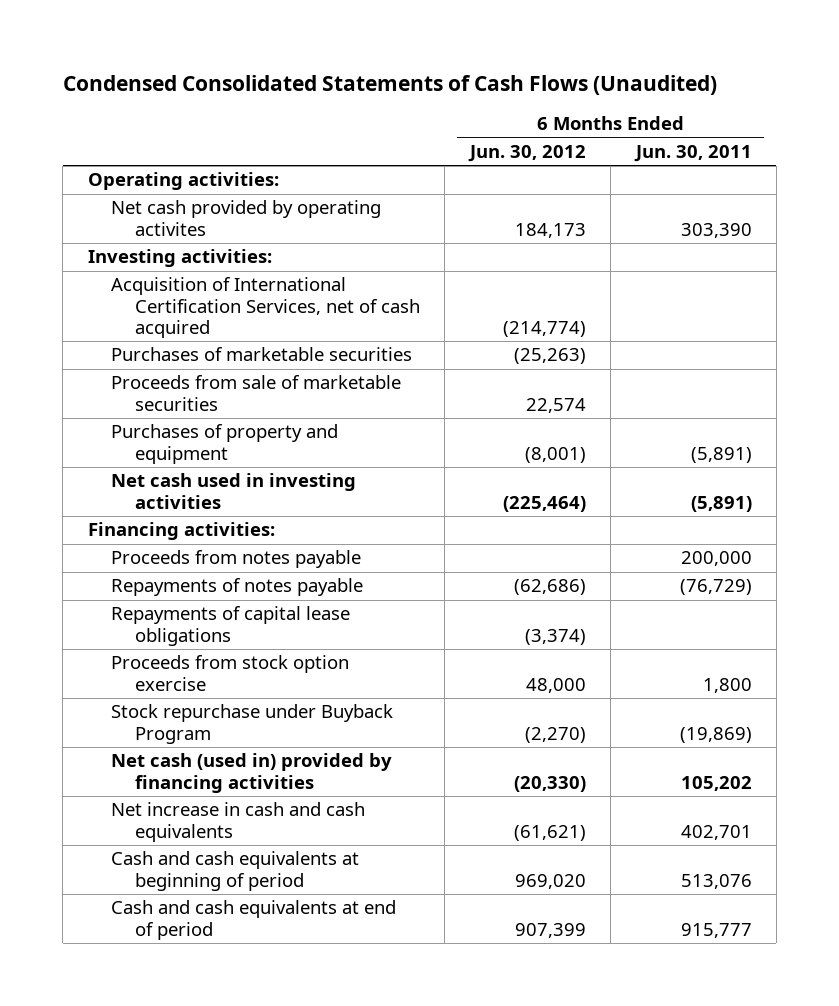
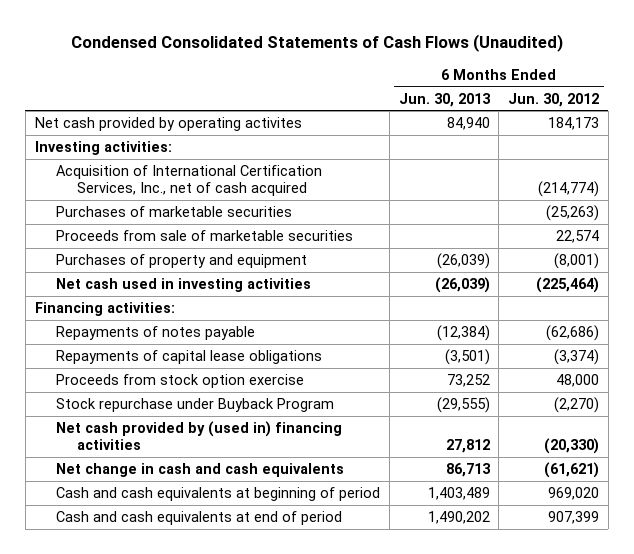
- | 6 Months Ended Jun. 30, 2012 | 6 Months Ended Jun. 30, 2011
+ | 6 Months Ended Jun. 30, 2013 | 6 Months Ended Jun. 30, 2012
- Operating activities:
- Acquisition of International Certification Services, net of cash acquired | (214,774) |
+ Acquisition of International Certification Services, Inc., net of cash acquired | | (214,774)
- Proceeds from notes payable | | 200,000
- Net cash (used in) provided by financing activities | (20,330) | 105,202
- Net increase in cash and cash equivalents | (61,621) | 402,701
+ Net cash provided by (used in) financing activities | 27,812 | (20,330)
+ Net change in cash and cash equivalents | 86,713 | (61,621)

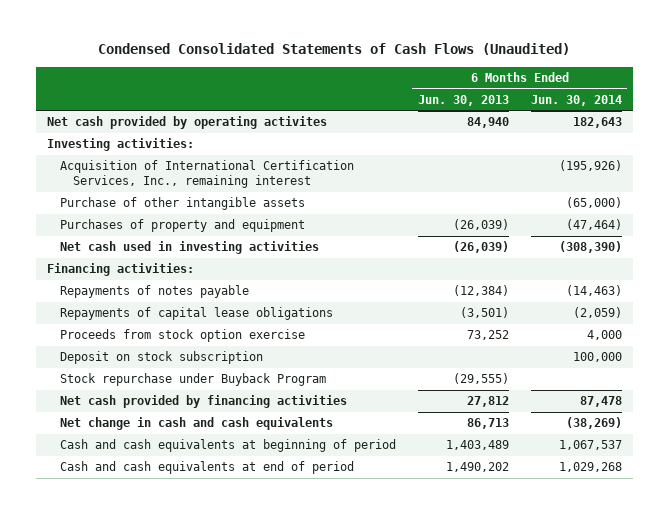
- | 6 Months Ended Jun. 30, 2013 | 6 Months Ended Jun. 30, 2012
+ | 6 Months Ended Jun. 30, 2013 | 6 Months Ended Jun. 30, 2014
- Acquisition of International Certification Services, Inc., net of cash acquired | | (214,774)
- Purchases of marketable securities | | (25,263)
- Proceeds from sale of marketable securities | | 22,574
+ Acquisition of International Certification Services, Inc., remaining interest | | (195,926)
+ Purchase of other intangible assets | | (65,000)
+ Deposit on stock subscription | | 100,000
- Net cash provided by (used in) financing activities | 27,812 | (20,330)
+ Net cash provided by financing activities | 27,812 | 87,478

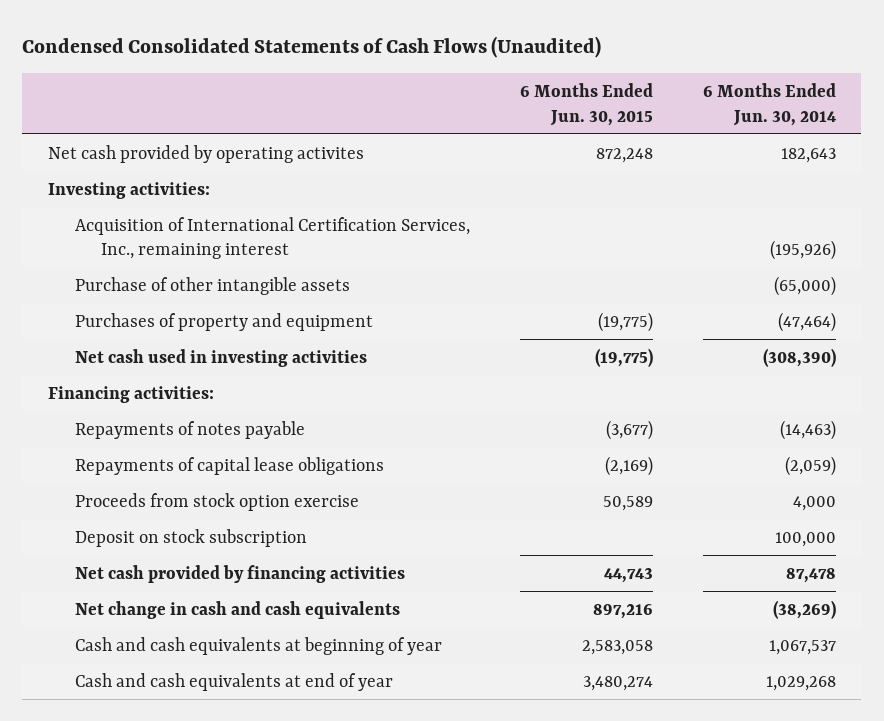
- | 6 Months Ended Jun. 30, 2013 | 6 Months Ended Jun. 30, 2014
+ | 6 Months Ended Jun. 30, 2015 | 6 Months Ended Jun. 30, 2014
- Stock repurchase under Buyback Program | (29,555) |
- Cash and cash equivalents at beginning of period | 1,403,489 | 1,067,537
- Cash and cash equivalents at end of period | 1,490,202 | 1,029,268
+ Cash and cash equivalents at beginning of year | 2,583,058 | 1,067,537
+ Cash and cash equivalents at end of year | 3,480,274 | 1,029,268

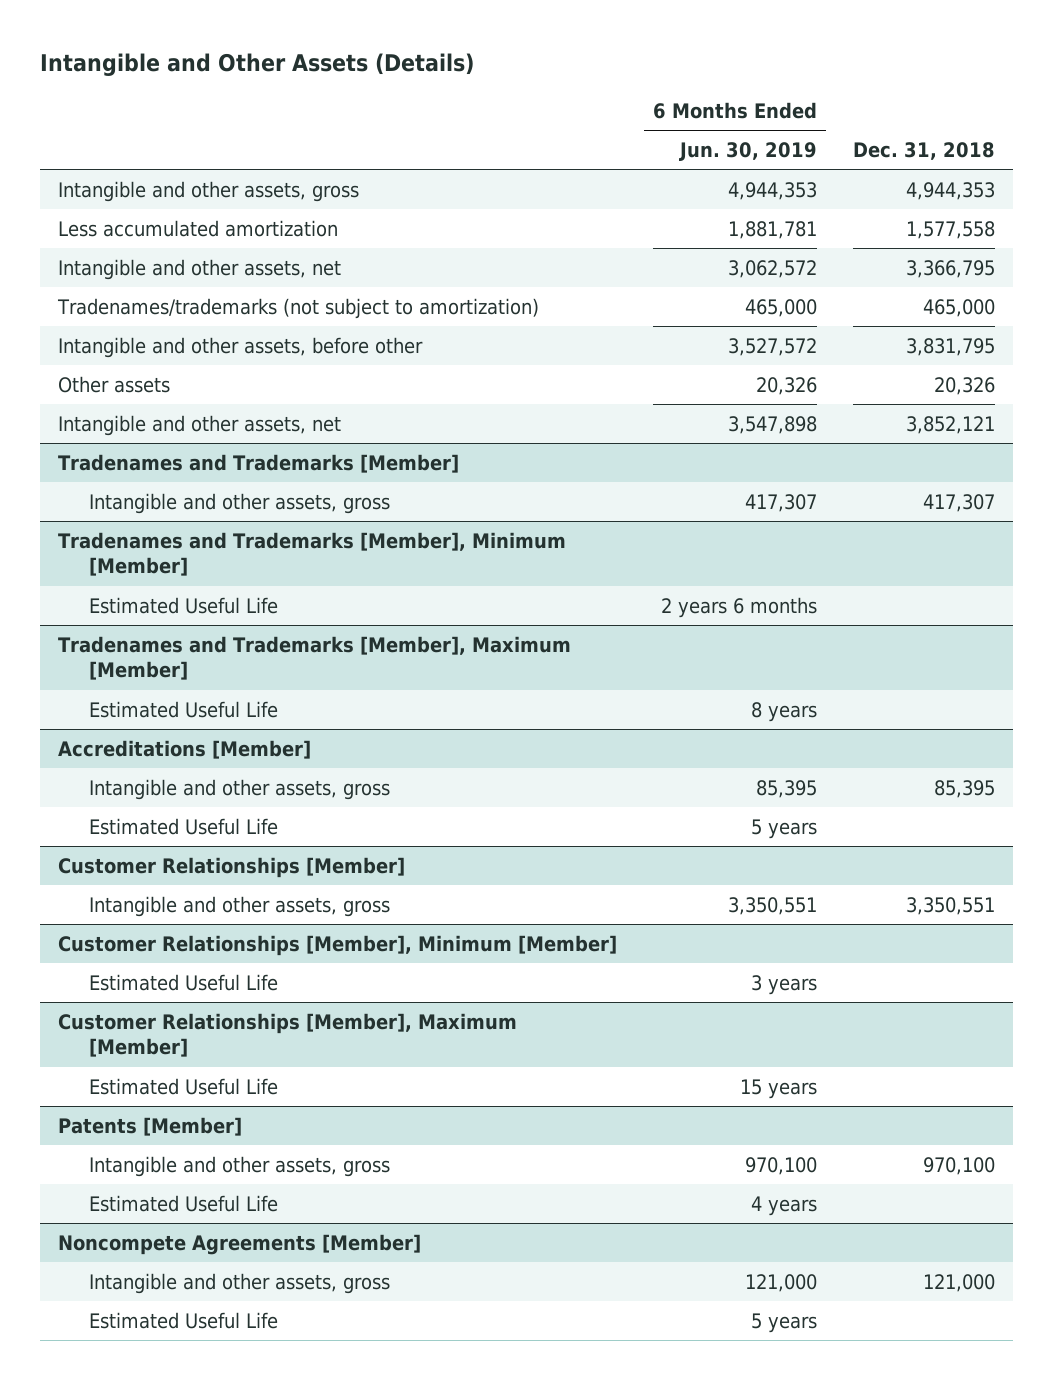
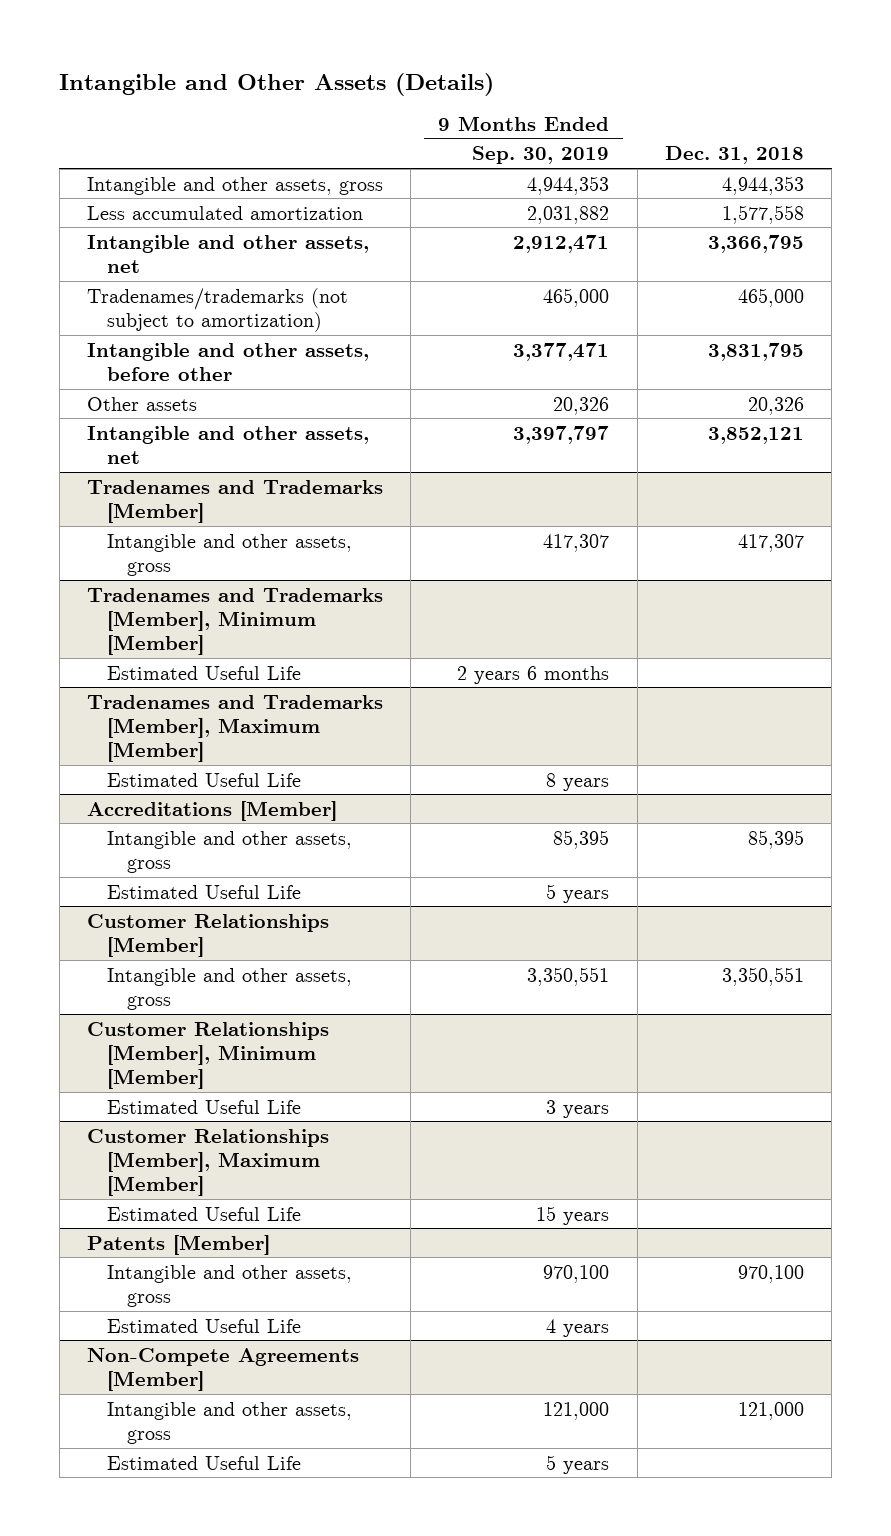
- | 6 Months Ended Jun. 30, 2019 | Dec. 31, 2018
+ | 9 Months Ended Sep. 30, 2019 | Dec. 31, 2018
- Noncompete Agreements [Member]
+ Non-Compete Agreements [Member]

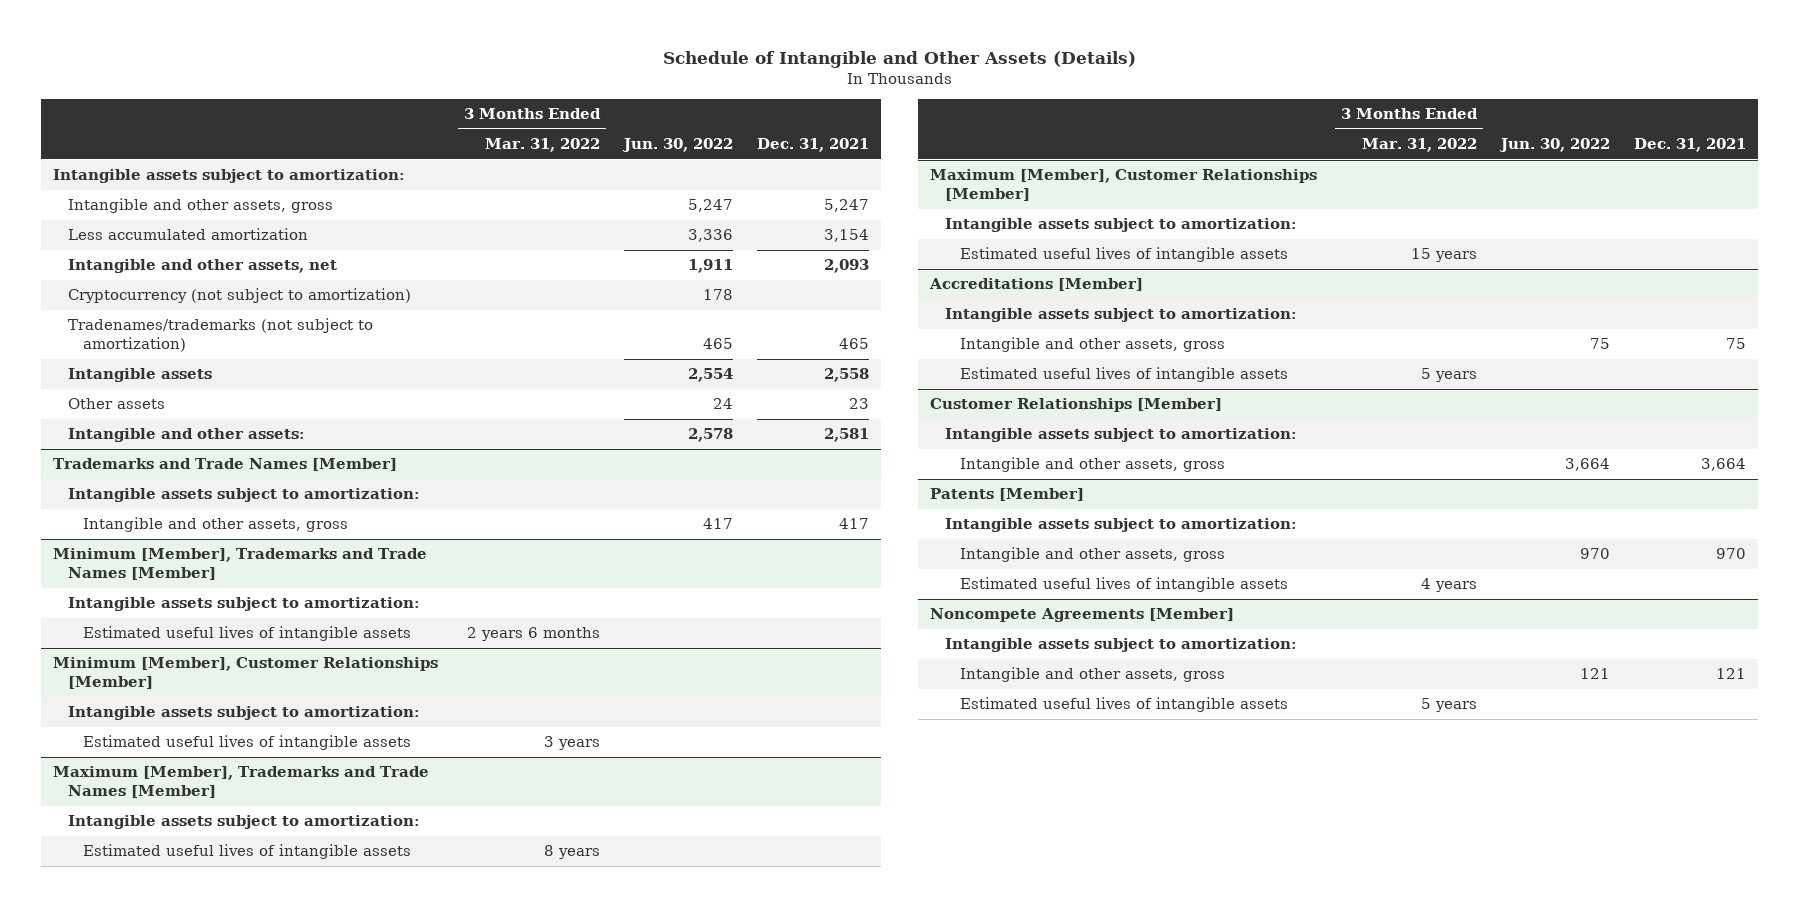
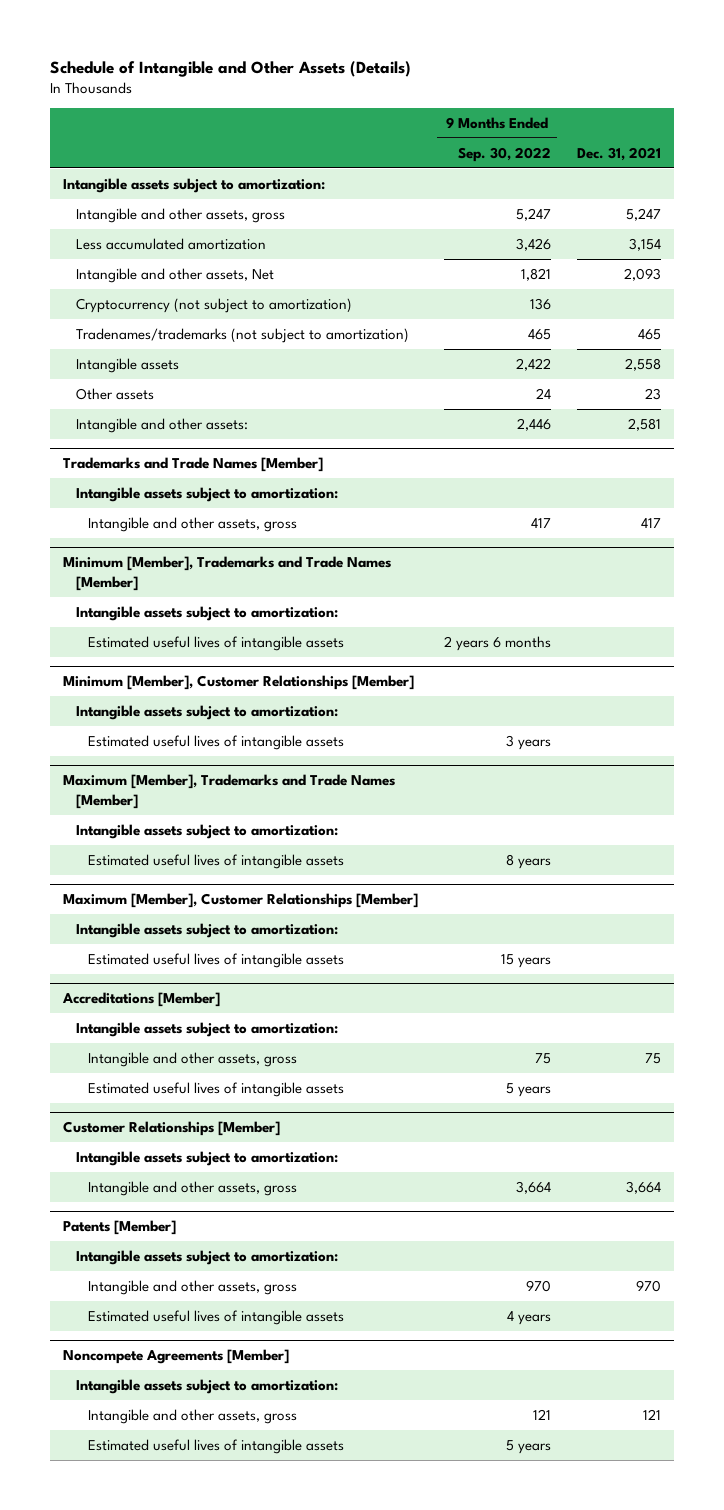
- | 3 Months Ended Mar. 31, 2022 | Jun. 30, 2022 | Dec. 31, 2021
+ | 9 Months Ended Sep. 30, 2022 | Dec. 31, 2021
- Intangible and other assets, net | | 1,911 | 2,093
+ Intangible and other assets, Net | 1,821 | 2,093

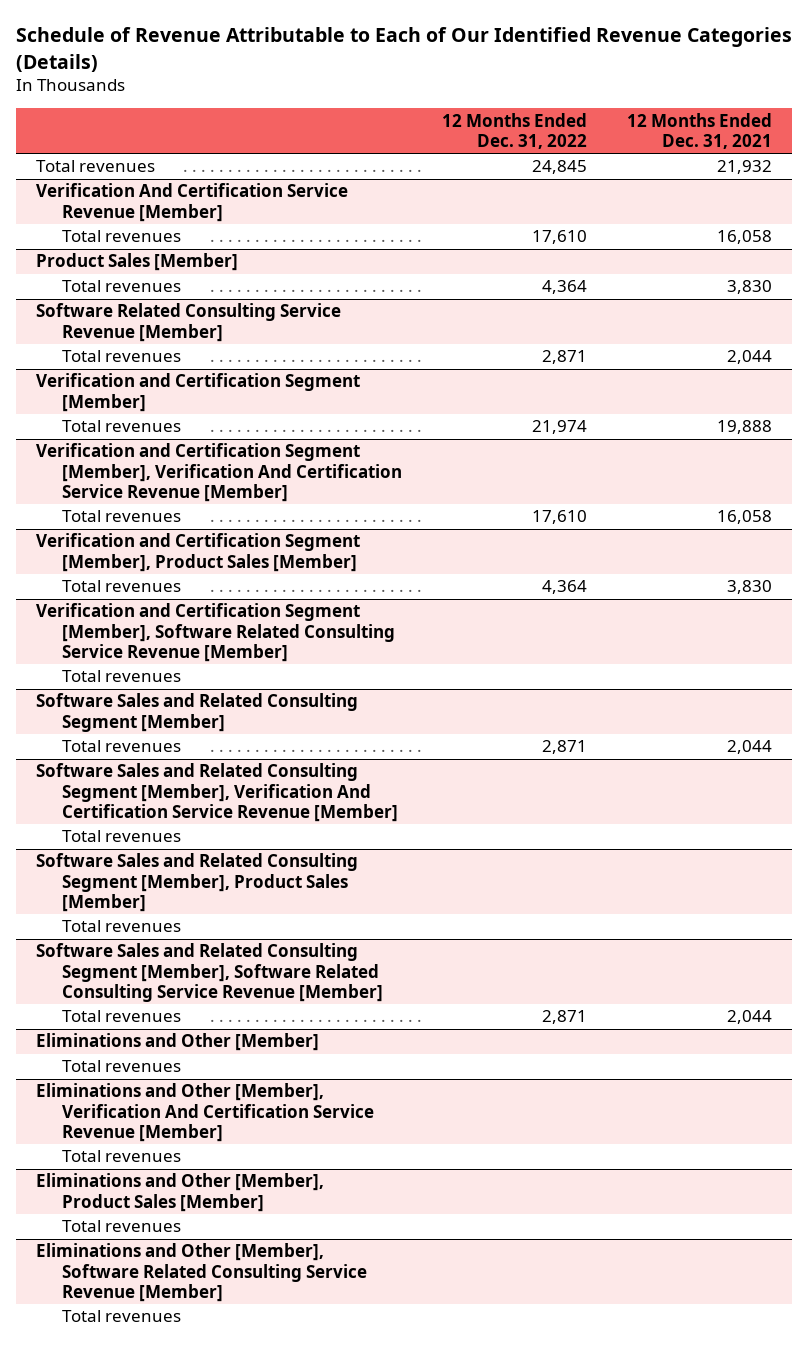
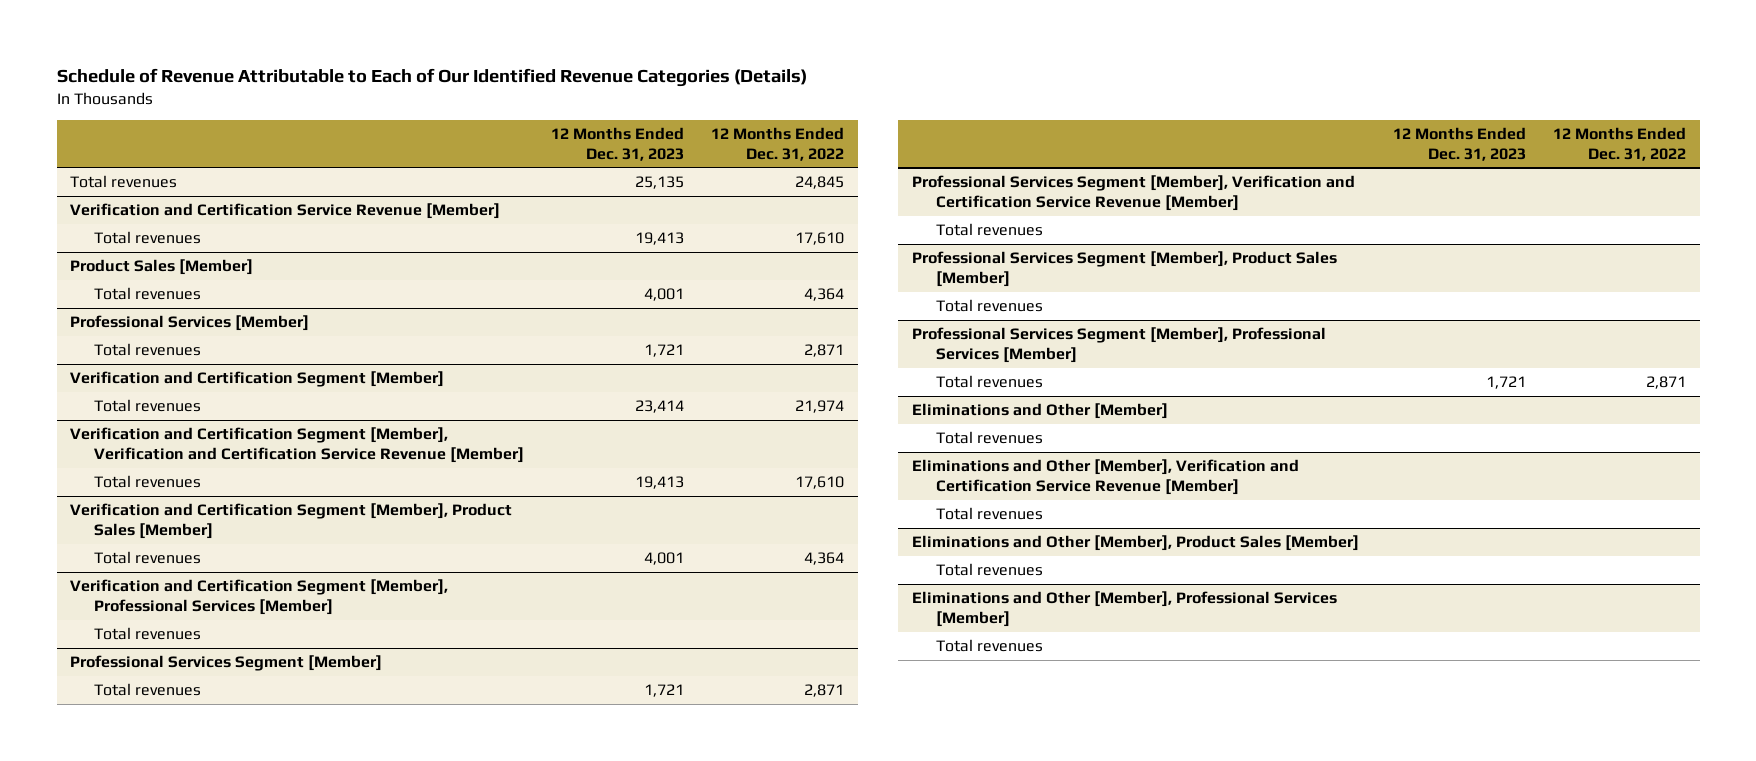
- | 12 Months Ended Dec. 31, 2022 | 12 Months Ended Dec. 31, 2021
+ | 12 Months Ended Dec. 31, 2023 | 12 Months Ended Dec. 31, 2022
- Verification And Certification Service Revenue [Member]
+ Verification and Certification Service Revenue [Member]
- Software Related Consulting Service Revenue [Member]
+ Professional Services [Member]
- Verification and Certification Segment [Member], Verification And Certification Service Revenue [Member]
+ Verification and Certification Segment [Member], Verification and Certification Service Revenue [Member]
- Verification and Certification Segment [Member], Software Related Consulting Service Revenue [Member]
+ Verification and Certification Segment [Member], Professional Services [Member]
- Software Sales and Related Consulting Segment [Member]
+ Professional Services Segment [Member]
- Software Sales and Related Consulting Segment [Member], Verification And Certification Service Revenue [Member]
+ Professional Services Segment [Member], Verification and Certification Service Revenue [Member]
- Software Sales and Related Consulting Segment [Member], Product Sales [Member]
+ Professional Services Segment [Member], Product Sales [Member]
- Software Sales and Related Consulting Segment [Member], Software Related Consulting Service Revenue [Member]
+ Professional Services Segment [Member], Professional Services [Member]
- Eliminations and Other [Member], Verification And Certification Service Revenue [Member]
+ Eliminations and Other [Member], Verification and Certification Service Revenue [Member]
- Eliminations and Other [Member], Software Related Consulting Service Revenue [Member]
+ Eliminations and Other [Member], Professional Services [Member]

